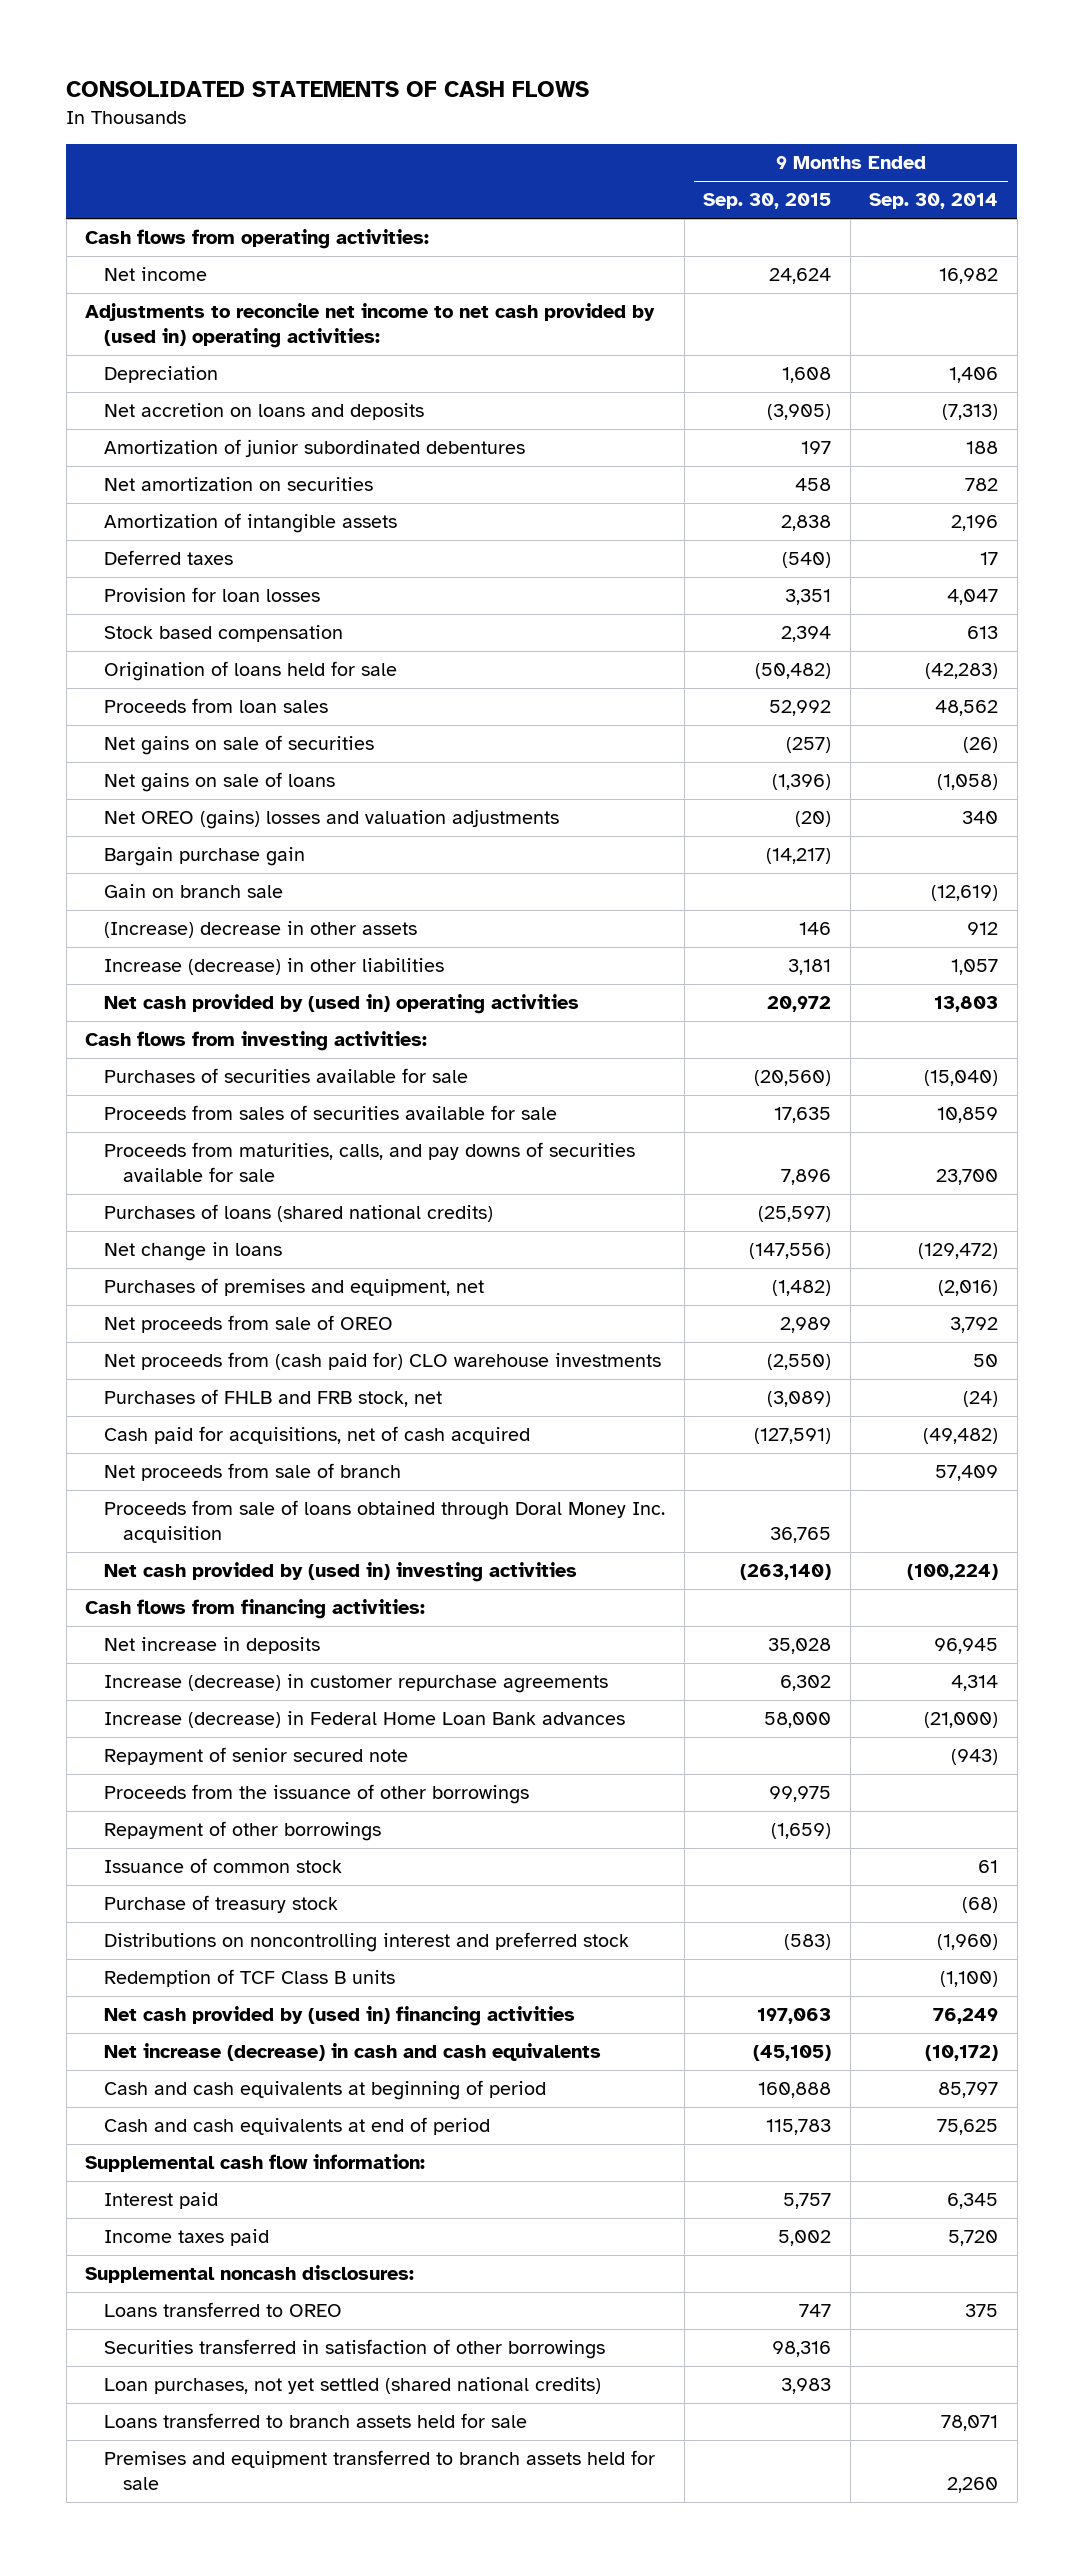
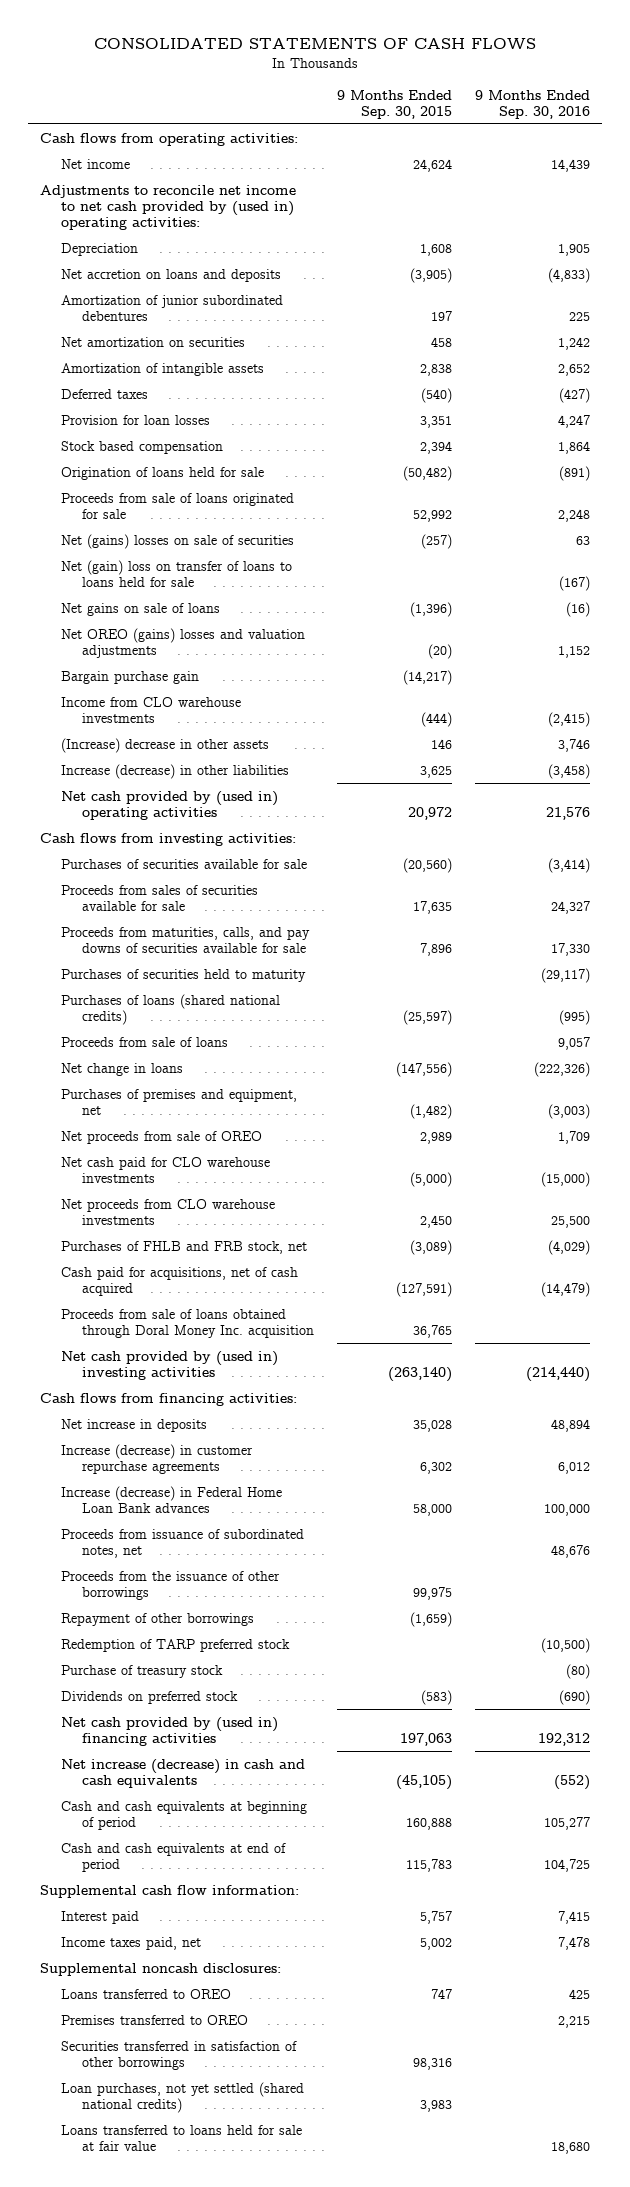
- | 9 Months Ended Sep. 30, 2015 | 9 Months Ended Sep. 30, 2014
+ | 9 Months Ended Sep. 30, 2015 | 9 Months Ended Sep. 30, 2016
- Proceeds from loan sales | 52,992 | 48,562
- Net gains on sale of securities | (257) | (26)
+ Proceeds from sale of loans originated for sale | 52,992 | 2,248
+ Net (gains) losses on sale of securities | (257) | 63
+ Net (gain) loss on transfer of loans to loans held for sale | | (167)
- Gain on branch sale | | (12,619)
+ Income from CLO warehouse investments | (444) | (2,415)
- Increase (decrease) in other liabilities | 3,181 | 1,057
+ Increase (decrease) in other liabilities | 3,625 | (3,458)
+ Purchases of securities held to maturity | | (29,117)
+ Proceeds from sale of loans | | 9,057
- Net proceeds from (cash paid for) CLO warehouse investments | (2,550) | 50
+ Net cash paid for CLO warehouse investments | (5,000) | (15,000)
+ Net proceeds from CLO warehouse investments | 2,450 | 25,500
- Net proceeds from sale of branch | | 57,409
- Repayment of senior secured note | | (943)
+ Proceeds from issuance of subordinated notes, net | | 48,676
- Issuance of common stock | | 61
+ Redemption of TARP preferred stock | | (10,500)
- Distributions on noncontrolling interest and preferred stock | (583) | (1,960)
- Redemption of TCF Class B units | | (1,100)
+ Dividends on preferred stock | (583) | (690)
- Income taxes paid | 5,002 | 5,720
+ Income taxes paid, net | 5,002 | 7,478
+ Premises transferred to OREO | | 2,215
- Loans transferred to branch assets held for sale | | 78,071
- Premises and equipment transferred to branch assets held for sale | | 2,260
+ Loans transferred to loans held for sale at fair value | | 18,680

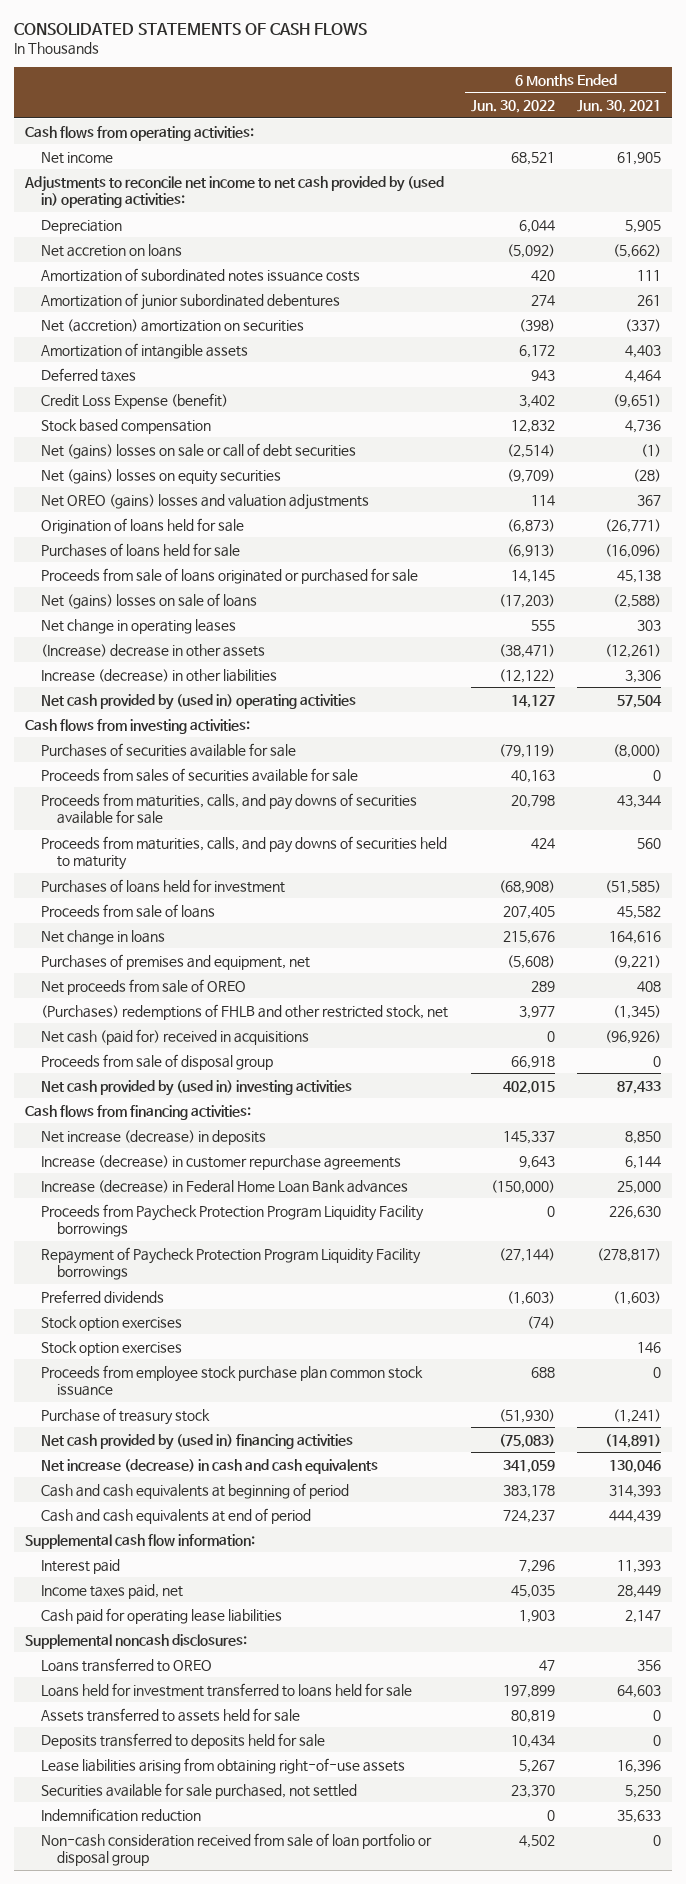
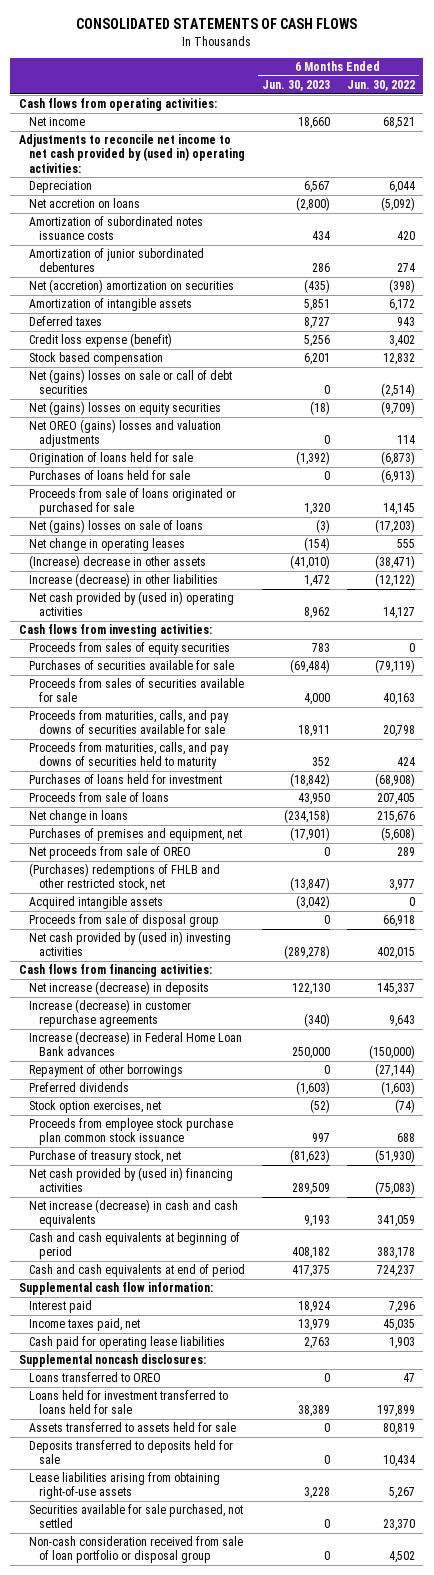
- | 6 Months Ended Jun. 30, 2022 | 6 Months Ended Jun. 30, 2021
+ | 6 Months Ended Jun. 30, 2023 | 6 Months Ended Jun. 30, 2022
- Credit Loss Expense (benefit) | 3,402 | (9,651)
+ Credit loss expense (benefit) | 5,256 | 3,402
+ Proceeds from sales of equity securities | 783 | 0
- Net cash (paid for) received in acquisitions | 0 | (96,926)
+ Acquired intangible assets | (3,042) | 0
- Proceeds from Paycheck Protection Program Liquidity Facility borrowings | 0 | 226,630
- Repayment of Paycheck Protection Program Liquidity Facility borrowings | (27,144) | (278,817)
+ Repayment of other borrowings | 0 | (27,144)
- Stock option exercises | (74) |
- Stock option exercises | | 146
+ Stock option exercises, net | (52) | (74)
- Purchase of treasury stock | (51,930) | (1,241)
+ Purchase of treasury stock, net | (81,623) | (51,930)
- Indemnification reduction | 0 | 35,633

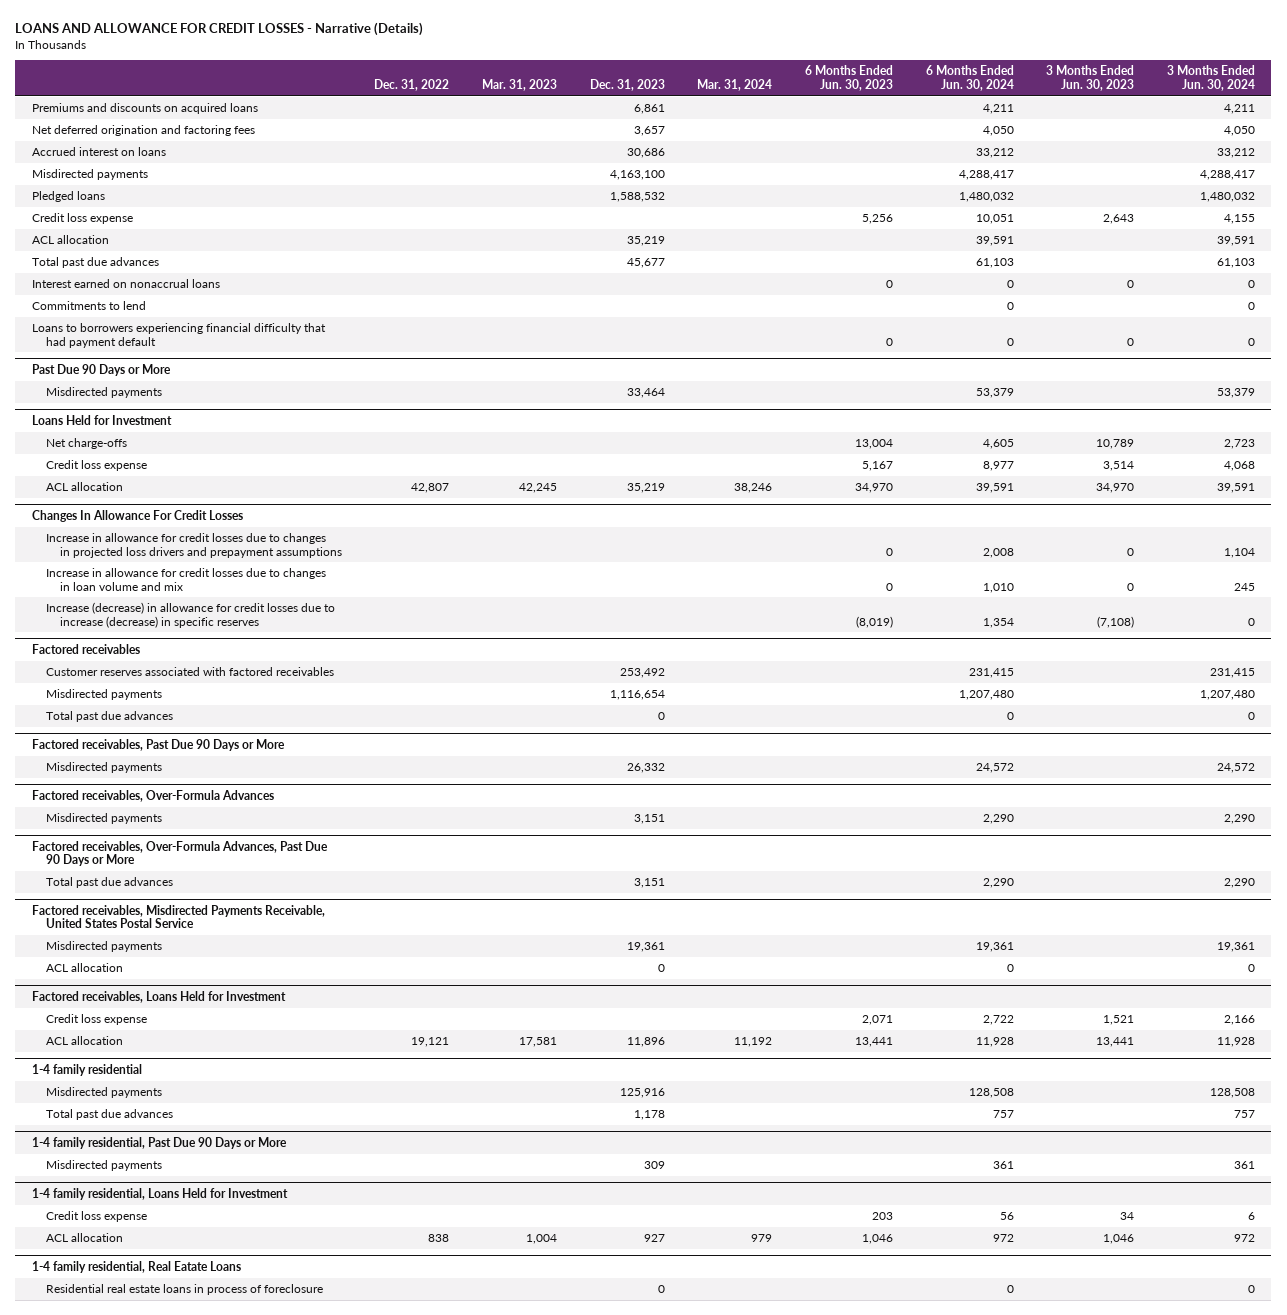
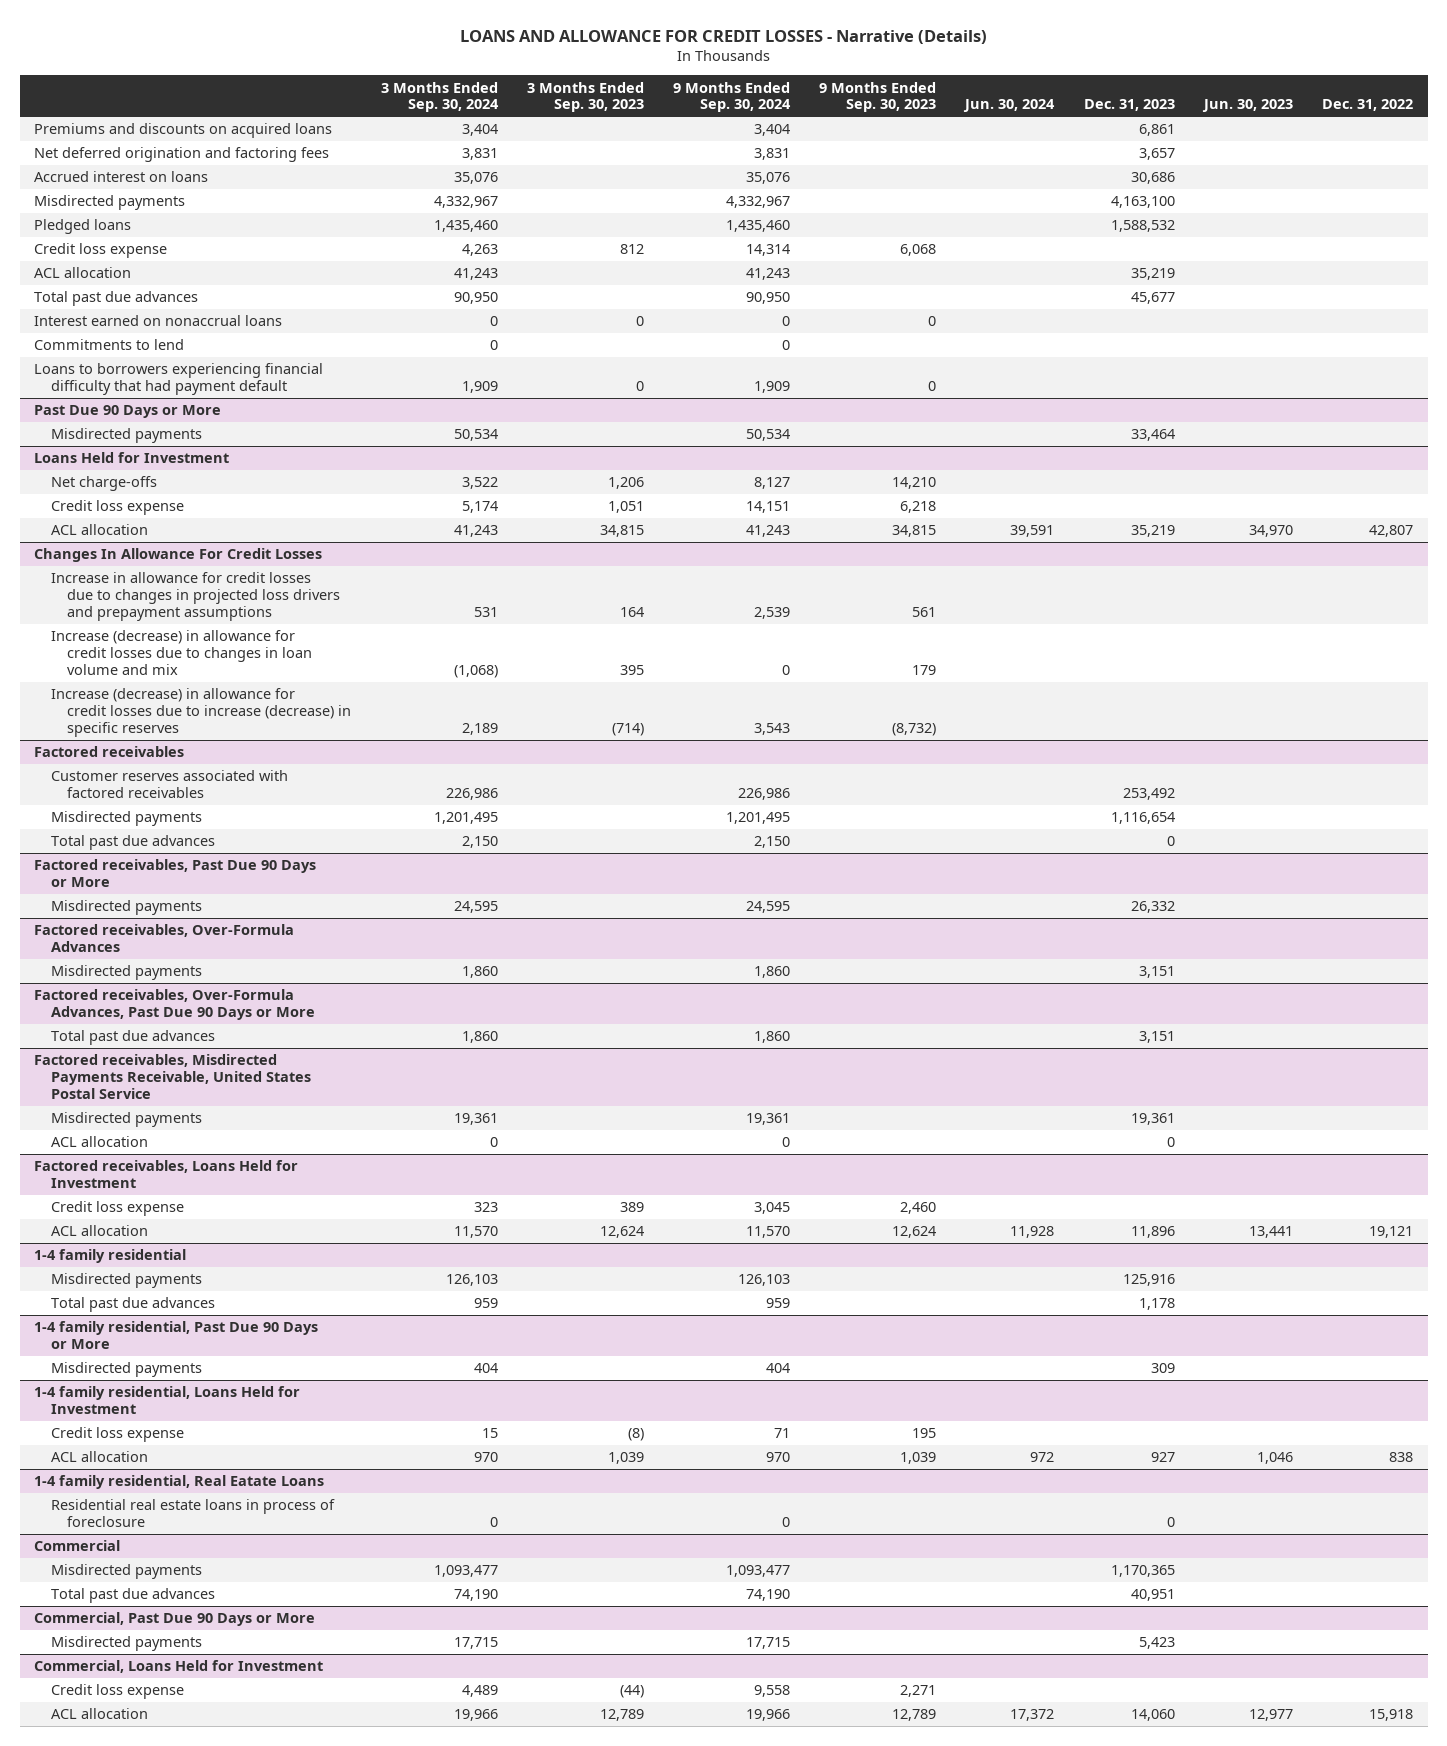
- | Dec. 31, 2022 | Mar. 31, 2023 | Dec. 31, 2023 | Mar. 31, 2024 | 6 Months Ended Jun. 30, 2023 | 6 Months Ended Jun. 30, 2024 | 3 Months Ended Jun. 30, 2023 | 3 Months Ended Jun. 30, 2024
+ | 3 Months Ended Sep. 30, 2024 | 3 Months Ended Sep. 30, 2023 | 9 Months Ended Sep. 30, 2024 | 9 Months Ended Sep. 30, 2023 | Jun. 30, 2024 | Dec. 31, 2023 | Jun. 30, 2023 | Dec. 31, 2022
@ Changes In Allowance For Credit Losses
- Increase in allowance for credit losses due to changes in loan volume and mix | | | | | 0 | 1,010 | 0 | 245
+ Increase (decrease) in allowance for credit losses due to changes in loan volume and mix | (1,068) | 395 | 0 | 179 | | | |
+ Commercial
+ Misdirected payments | 1,093,477 | | 1,093,477 | | | 1,170,365 | |
+ Total past due advances | 74,190 | | 74,190 | | | 40,951 | |
+ Commercial, Past Due 90 Days or More
+ Misdirected payments | 17,715 | | 17,715 | | | 5,423 | |
+ Commercial, Loans Held for Investment
+ Credit loss expense | 4,489 | (44) | 9,558 | 2,271 | | | |
+ ACL allocation | 19,966 | 12,789 | 19,966 | 12,789 | 17,372 | 14,060 | 12,977 | 15,918

